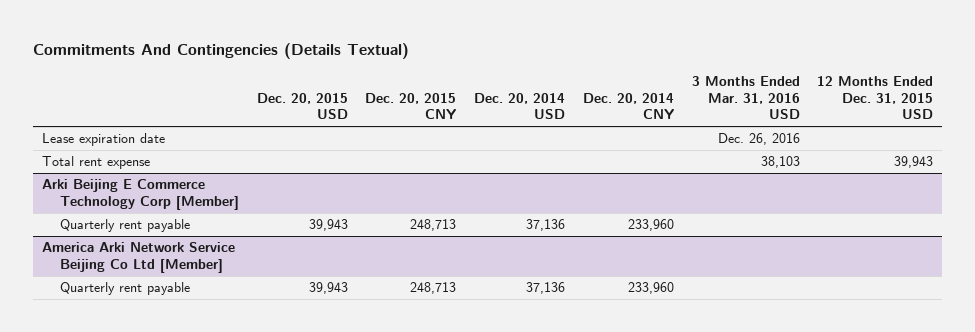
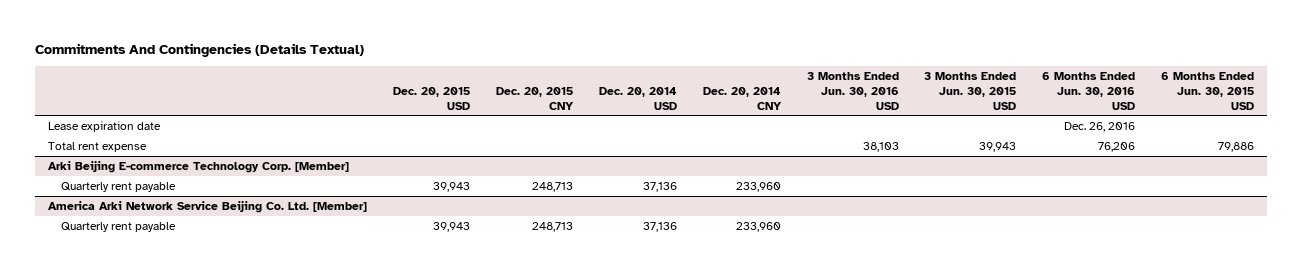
- | Dec. 20, 2015 USD | Dec. 20, 2015 CNY | Dec. 20, 2014 USD | Dec. 20, 2014 CNY | 3 Months Ended Mar. 31, 2016 USD | 12 Months Ended Dec. 31, 2015 USD
+ | Dec. 20, 2015 USD | Dec. 20, 2015 CNY | Dec. 20, 2014 USD | Dec. 20, 2014 CNY | 3 Months Ended Jun. 30, 2016 USD | 3 Months Ended Jun. 30, 2015 USD | 6 Months Ended Jun. 30, 2016 USD | 6 Months Ended Jun. 30, 2015 USD
- Arki Beijing E Commerce Technology Corp [Member]
+ Arki Beijing E-commerce Technology Corp. [Member]
- America Arki Network Service Beijing Co Ltd [Member]
+ America Arki Network Service Beijing Co. Ltd. [Member]

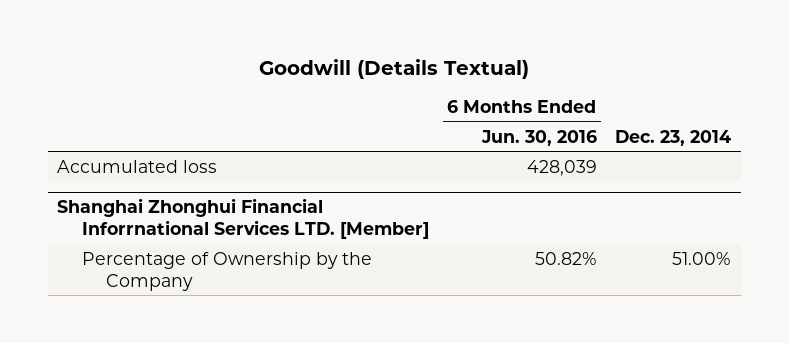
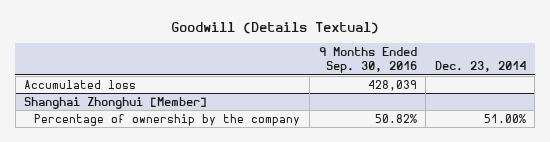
- | 6 Months Ended Jun. 30, 2016 | Dec. 23, 2014
+ | 9 Months Ended Sep. 30, 2016 | Dec. 23, 2014
- Shanghai Zhonghui Financial Inforrnational Services LTD. [Member]
- Percentage of Ownership by the Company | 50.82% | 51.00%
+ Shanghai Zhonghui [Member]
+ Percentage of ownership by the company | 50.82% | 51.00%

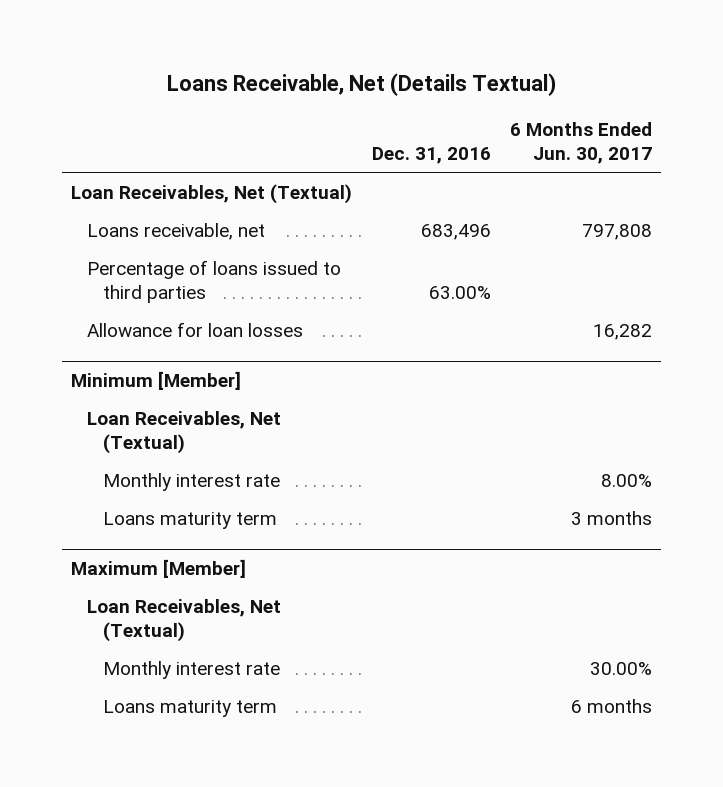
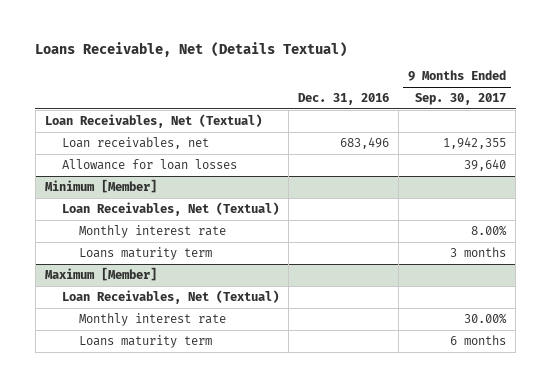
- | Dec. 31, 2016 | 6 Months Ended Jun. 30, 2017
+ | Dec. 31, 2016 | 9 Months Ended Sep. 30, 2017
- Loans receivable, net | 683,496 | 797,808
- Percentage of loans issued to third parties | 63.00% |
+ Loan receivables, net | 683,496 | 1,942,355

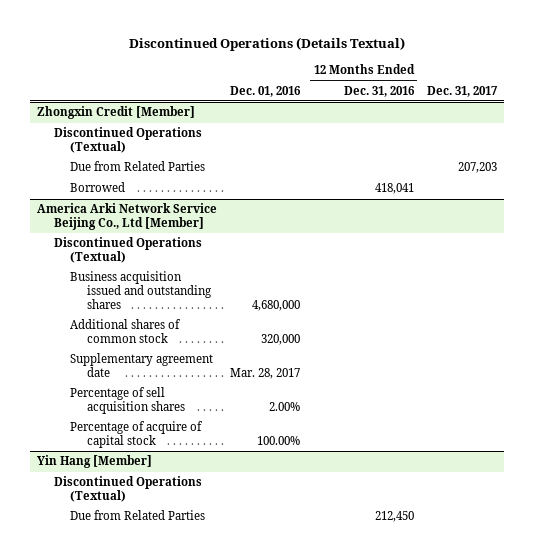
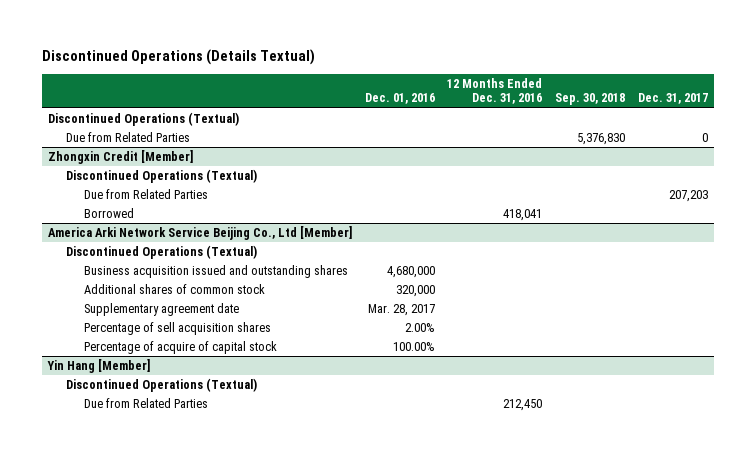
- | Dec. 01, 2016 | 12 Months Ended Dec. 31, 2016 | Dec. 31, 2017
+ | Dec. 01, 2016 | 12 Months Ended Dec. 31, 2016 | Sep. 30, 2018 | Dec. 31, 2017
+ Discontinued Operations (Textual)
+ Due from Related Parties | | | 5,376,830 | 0

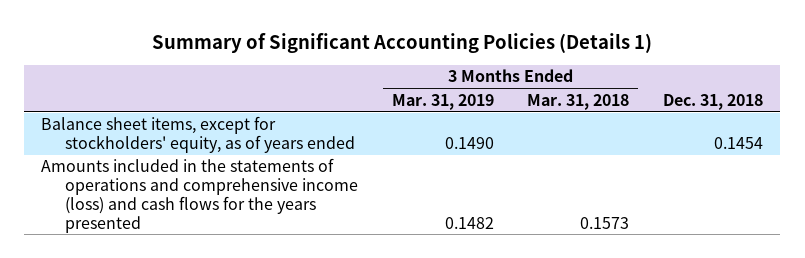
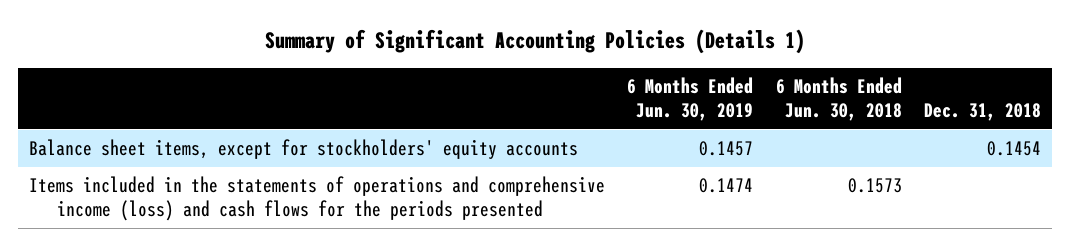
- | 3 Months Ended Mar. 31, 2019 | 3 Months Ended Mar. 31, 2018 | Dec. 31, 2018
+ | 6 Months Ended Jun. 30, 2019 | 6 Months Ended Jun. 30, 2018 | Dec. 31, 2018
- Balance sheet items, except for stockholders' equity, as of years ended | 0.1490 | | 0.1454
- Amounts included in the statements of operations and comprehensive income (loss) and cash flows for the years presented | 0.1482 | 0.1573 |
+ Balance sheet items, except for stockholders' equity accounts | 0.1457 | | 0.1454
+ Items included in the statements of operations and comprehensive income (loss) and cash flows for the periods presented | 0.1474 | 0.1573 |

